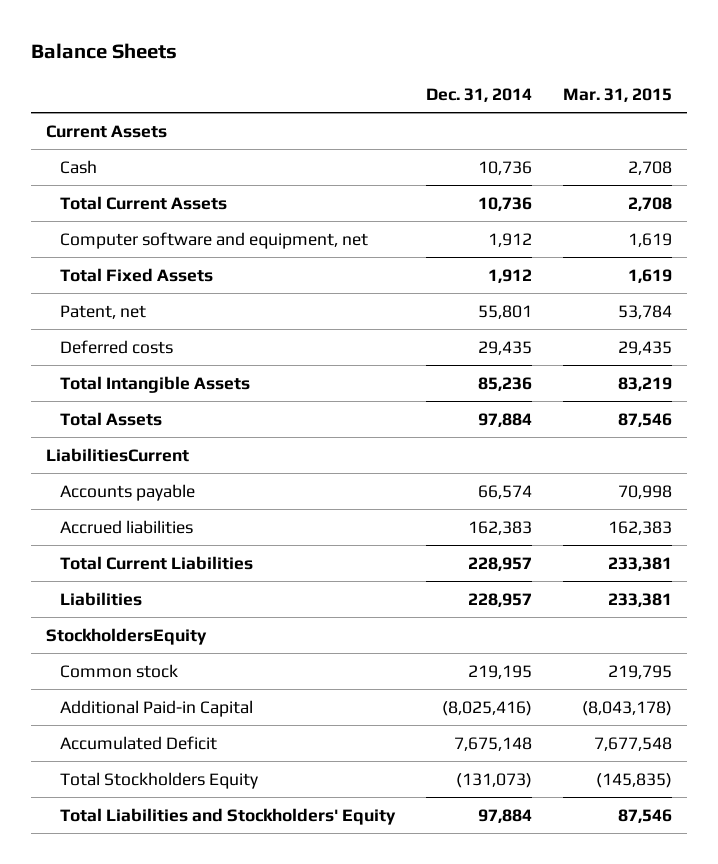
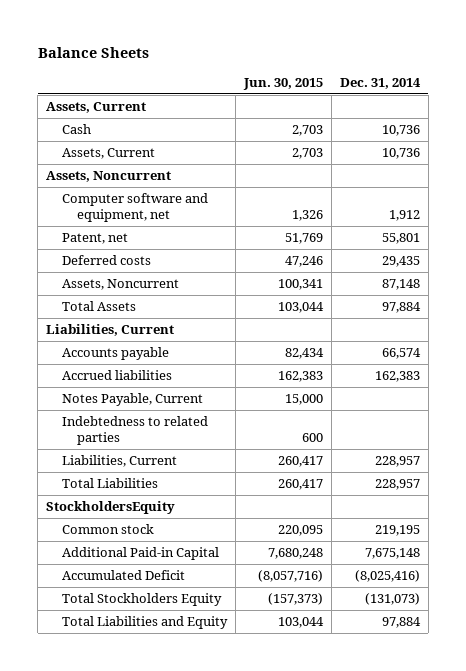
- | Dec. 31, 2014 | Mar. 31, 2015
+ | Jun. 30, 2015 | Dec. 31, 2014
- Current Assets
+ Assets, Current
- Total Current Assets | 10,736 | 2,708
+ Assets, Current | 2,703 | 10,736
+ Assets, Noncurrent
- Total Fixed Assets | 1,912 | 1,619
- Total Intangible Assets | 85,236 | 83,219
+ Assets, Noncurrent | 100,341 | 87,148
- LiabilitiesCurrent
+ Liabilities, Current
- Total Current Liabilities | 228,957 | 233,381
- Liabilities | 228,957 | 233,381
+ Notes Payable, Current | 15,000 |
+ Indebtedness to related parties | 600 |
+ Liabilities, Current | 260,417 | 228,957
+ Total Liabilities | 260,417 | 228,957
- Additional Paid-in Capital | (8,025,416) | (8,043,178)
- Accumulated Deficit | 7,675,148 | 7,677,548
+ Additional Paid-in Capital | 7,680,248 | 7,675,148
+ Accumulated Deficit | (8,057,716) | (8,025,416)
- Total Liabilities and Stockholders' Equity | 97,884 | 87,546
+ Total Liabilities and Equity | 103,044 | 97,884

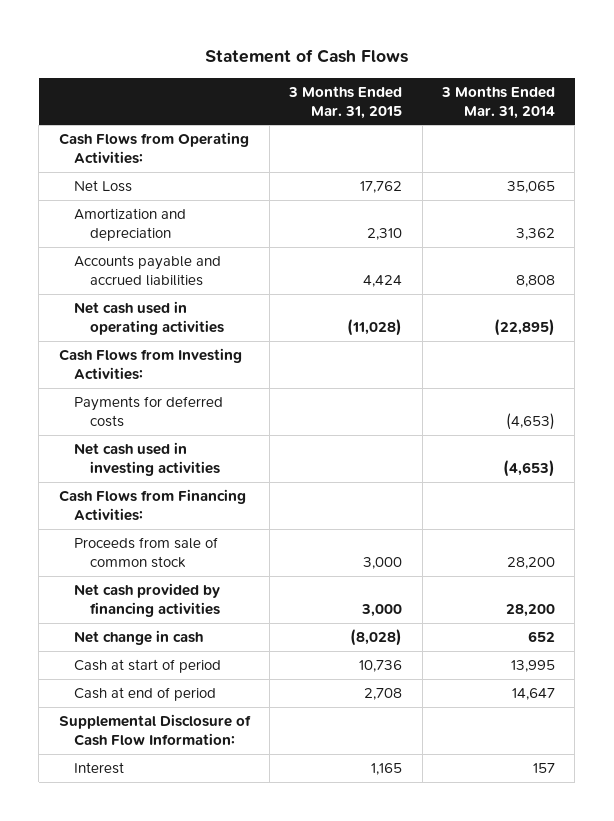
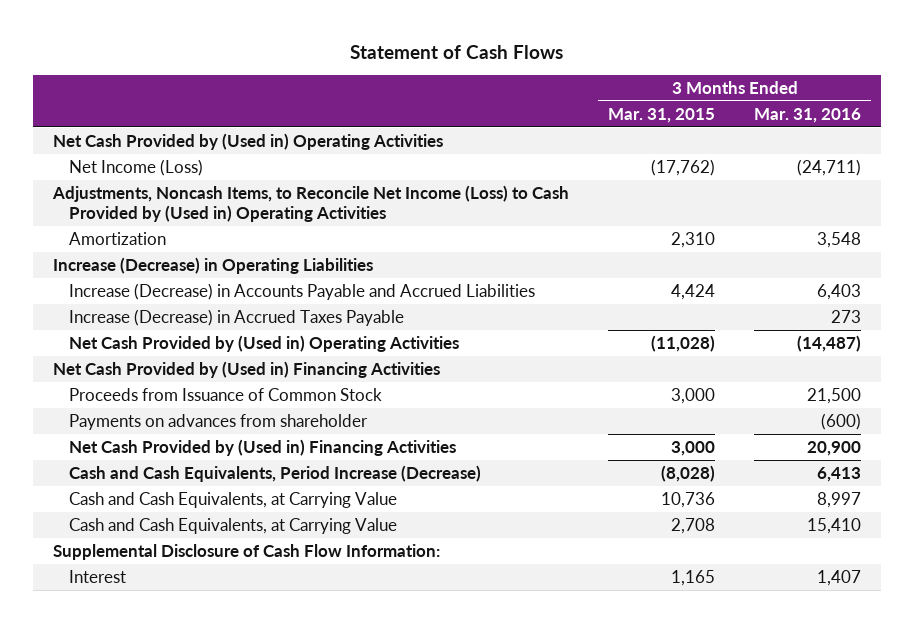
- | 3 Months Ended Mar. 31, 2015 | 3 Months Ended Mar. 31, 2014
+ | 3 Months Ended Mar. 31, 2015 | 3 Months Ended Mar. 31, 2016
- Cash Flows from Operating Activities:
- Net Loss | 17,762 | 35,065
- Amortization and depreciation | 2,310 | 3,362
- Accounts payable and accrued liabilities | 4,424 | 8,808
- Net cash used in operating activities | (11,028) | (22,895)
- Cash Flows from Investing Activities:
- Payments for deferred costs | | (4,653)
- Net cash used in investing activities | | (4,653)
- Cash Flows from Financing Activities:
- Proceeds from sale of common stock | 3,000 | 28,200
- Net cash provided by financing activities | 3,000 | 28,200
- Net change in cash | (8,028) | 652
- Cash at start of period | 10,736 | 13,995
- Cash at end of period | 2,708 | 14,647
+ Net Cash Provided by (Used in) Operating Activities
+ Net Income (Loss) | (17,762) | (24,711)
+ Adjustments, Noncash Items, to Reconcile Net Income (Loss) to Cash Provided by (Used in) Operating Activities
+ Amortization | 2,310 | 3,548
+ Increase (Decrease) in Operating Liabilities
+ Increase (Decrease) in Accounts Payable and Accrued Liabilities | 4,424 | 6,403
+ Increase (Decrease) in Accrued Taxes Payable | | 273
+ Net Cash Provided by (Used in) Operating Activities | (11,028) | (14,487)
+ Net Cash Provided by (Used in) Financing Activities
+ Proceeds from Issuance of Common Stock | 3,000 | 21,500
+ Payments on advances from shareholder | | (600)
+ Net Cash Provided by (Used in) Financing Activities | 3,000 | 20,900
+ Cash and Cash Equivalents, Period Increase (Decrease) | (8,028) | 6,413
+ Cash and Cash Equivalents, at Carrying Value | 10,736 | 8,997
+ Cash and Cash Equivalents, at Carrying Value | 2,708 | 15,410

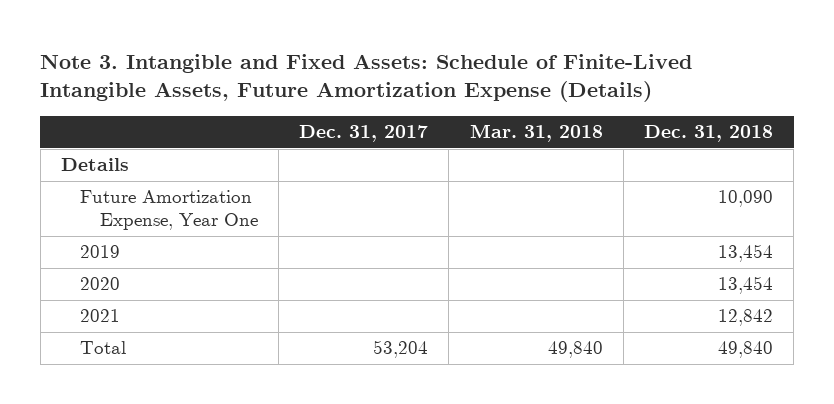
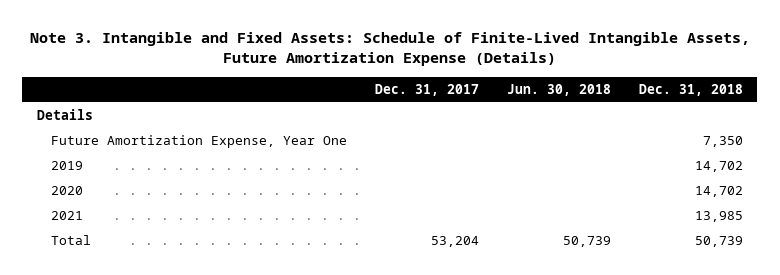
- | Dec. 31, 2017 | Mar. 31, 2018 | Dec. 31, 2018
+ | Dec. 31, 2017 | Jun. 30, 2018 | Dec. 31, 2018
- Future Amortization Expense, Year One | | | 10,090
- 2019 | | | 13,454
- 2020 | | | 13,454
- 2021 | | | 12,842
- Total | 53,204 | 49,840 | 49,840
+ Future Amortization Expense, Year One | | | 7,350
+ 2019 | | | 14,702
+ 2020 | | | 14,702
+ 2021 | | | 13,985
+ Total | 53,204 | 50,739 | 50,739

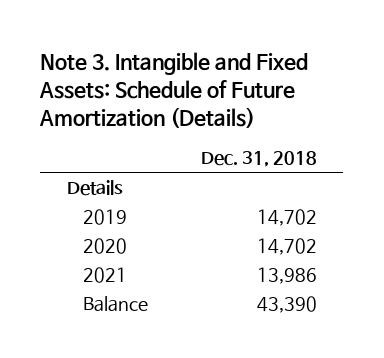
- Note 3. Intangible and Fixed Assets: Schedule of Finite-Lived Intangible Assets, Future Amortization Expense (Details)
+ Note 3. Intangible and Fixed Assets: Schedule of Future Amortization (Details)
- | Dec. 31, 2017 | Jun. 30, 2018 | Dec. 31, 2018
+ | Dec. 31, 2018
- Future Amortization Expense, Year One | | | 7,350
- 2021 | | | 13,985
- Total | 53,204 | 50,739 | 50,739
+ 2021 | 13,986
+ Balance | 43,390

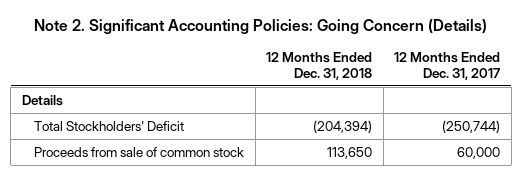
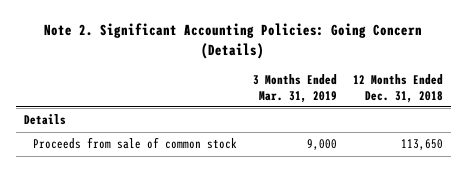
- | 12 Months Ended Dec. 31, 2018 | 12 Months Ended Dec. 31, 2017
+ | 3 Months Ended Mar. 31, 2019 | 12 Months Ended Dec. 31, 2018
- Total Stockholders' Deficit | (204,394) | (250,744)

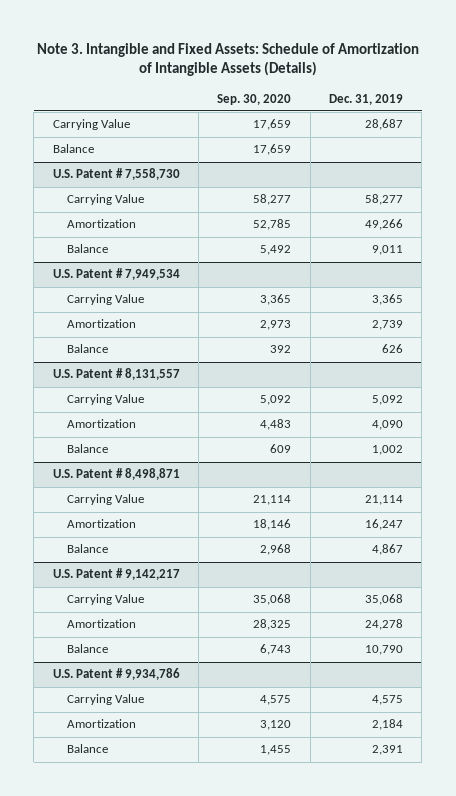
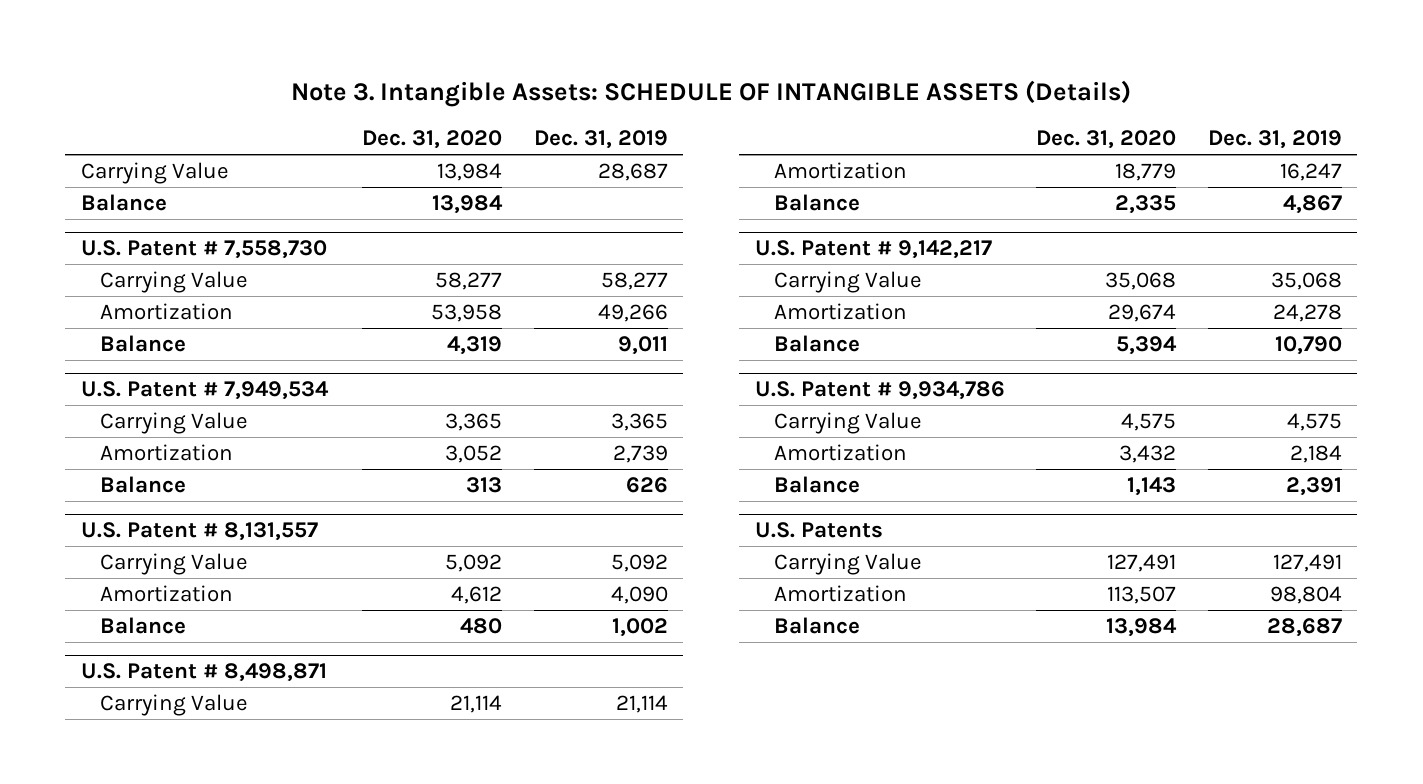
- Note 3. Intangible and Fixed Assets: Schedule of Amortization of Intangible Assets (Details)
+ Note 3. Intangible Assets: SCHEDULE OF INTANGIBLE ASSETS (Details)
- | Sep. 30, 2020 | Dec. 31, 2019
+ | Dec. 31, 2020 | Dec. 31, 2019
+ U.S. Patents
+ Carrying Value | 127,491 | 127,491
+ Amortization | 113,507 | 98,804
+ Balance | 13,984 | 28,687

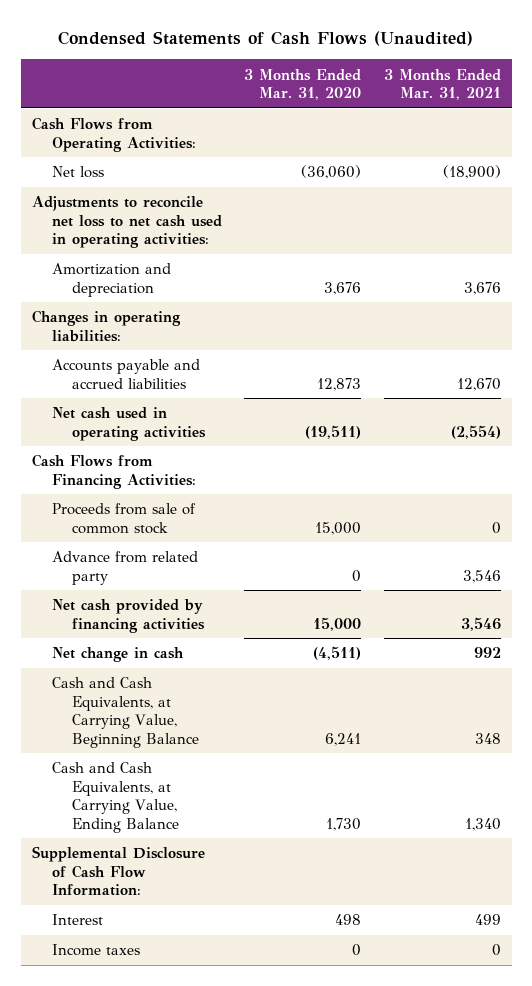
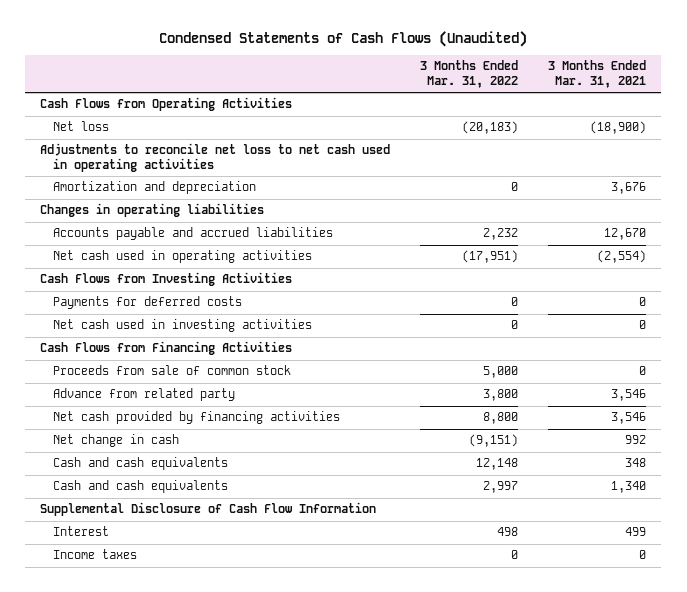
- | 3 Months Ended Mar. 31, 2020 | 3 Months Ended Mar. 31, 2021
+ | 3 Months Ended Mar. 31, 2022 | 3 Months Ended Mar. 31, 2021
- Cash Flows from Operating Activities:
+ Cash Flows from Operating Activities
- Adjustments to reconcile net loss to net cash used in operating activities:
+ Adjustments to reconcile net loss to net cash used in operating activities
- Changes in operating liabilities:
+ Changes in operating liabilities
- Cash Flows from Financing Activities:
+ Cash Flows from Investing Activities
+ Payments for deferred costs | 0 | 0
+ Net cash used in investing activities | 0 | 0
+ Cash Flows from Financing Activities
- Cash and Cash Equivalents, at Carrying Value, Beginning Balance | 6,241 | 348
- Cash and Cash Equivalents, at Carrying Value, Ending Balance | 1,730 | 1,340
- Supplemental Disclosure of Cash Flow Information:
+ Cash and cash equivalents | 12,148 | 348
+ Cash and cash equivalents | 2,997 | 1,340
+ Supplemental Disclosure of Cash Flow Information

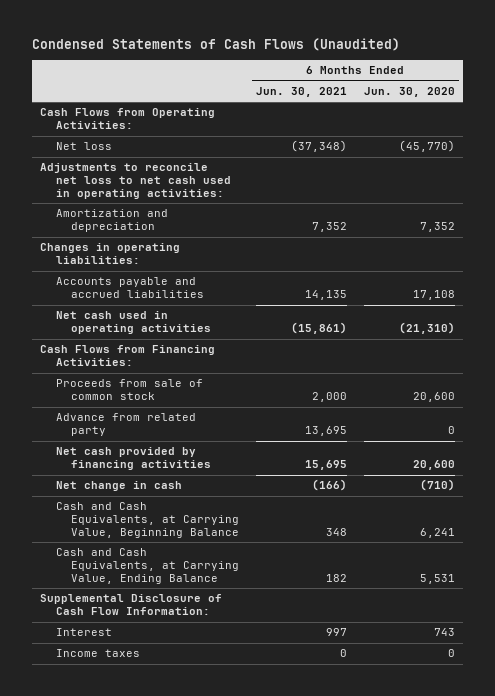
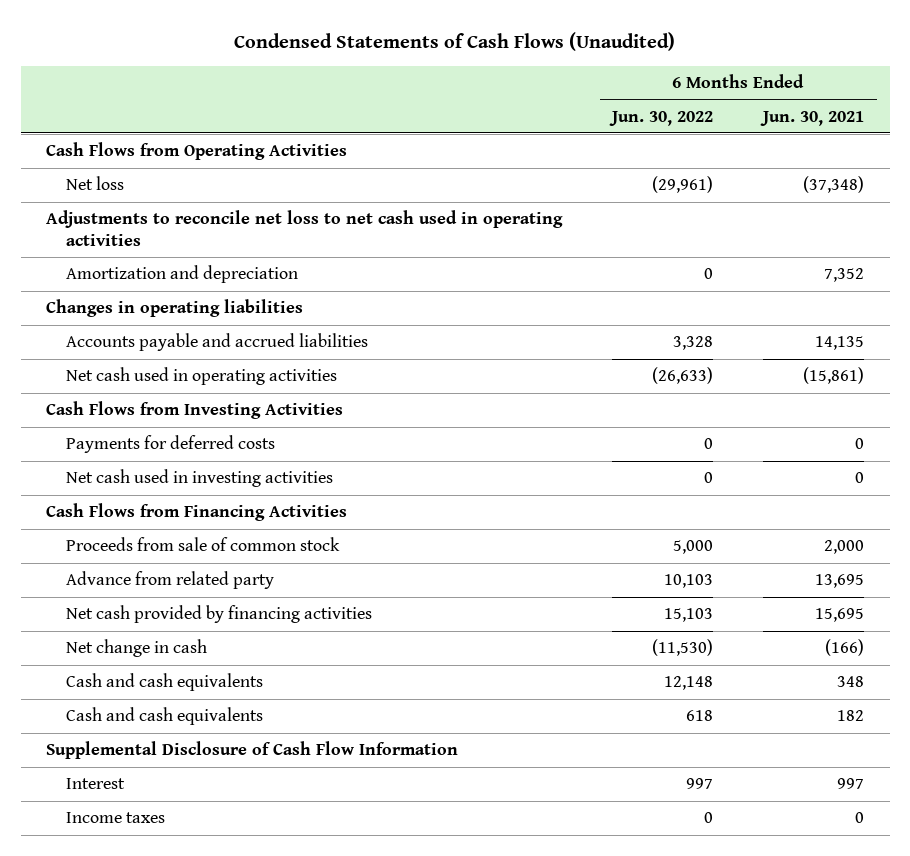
- | 6 Months Ended Jun. 30, 2021 | 6 Months Ended Jun. 30, 2020
+ | 6 Months Ended Jun. 30, 2022 | 6 Months Ended Jun. 30, 2021
- Cash Flows from Operating Activities:
+ Cash Flows from Operating Activities
- Adjustments to reconcile net loss to net cash used in operating activities:
+ Adjustments to reconcile net loss to net cash used in operating activities
- Changes in operating liabilities:
+ Changes in operating liabilities
- Cash Flows from Financing Activities:
+ Cash Flows from Investing Activities
+ Payments for deferred costs | 0 | 0
+ Net cash used in investing activities | 0 | 0
+ Cash Flows from Financing Activities
- Cash and Cash Equivalents, at Carrying Value, Beginning Balance | 348 | 6,241
- Cash and Cash Equivalents, at Carrying Value, Ending Balance | 182 | 5,531
- Supplemental Disclosure of Cash Flow Information:
+ Cash and cash equivalents | 12,148 | 348
+ Cash and cash equivalents | 618 | 182
+ Supplemental Disclosure of Cash Flow Information

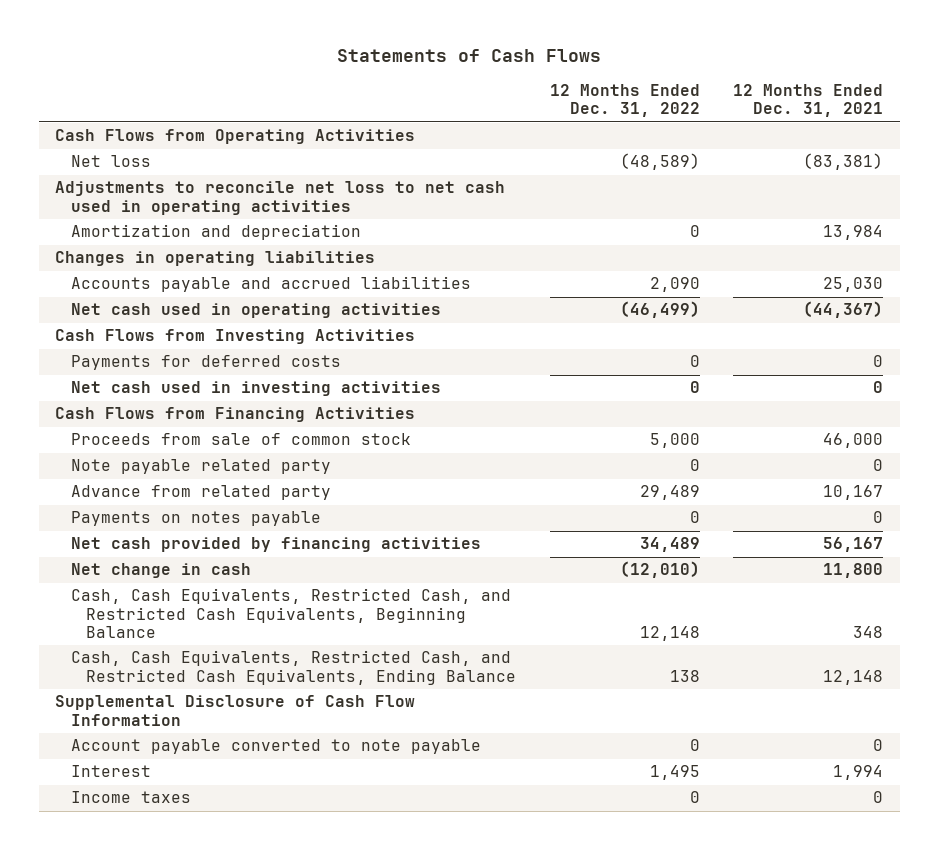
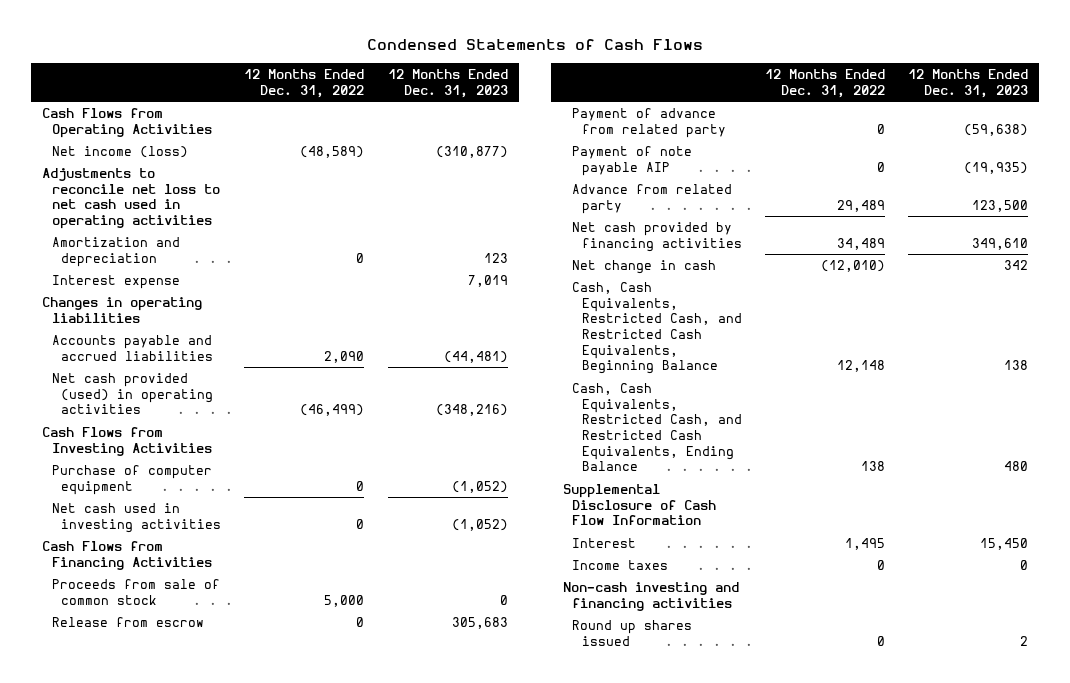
- Statements of Cash Flows
+ Condensed Statements of Cash Flows
- | 12 Months Ended Dec. 31, 2022 | 12 Months Ended Dec. 31, 2021
+ | 12 Months Ended Dec. 31, 2022 | 12 Months Ended Dec. 31, 2023
- Net loss | (48,589) | (83,381)
+ Net income (loss) | (48,589) | (310,877)
+ Interest expense | | 7,019
- Net cash used in operating activities | (46,499) | (44,367)
+ Net cash provided (used) in operating activities | (46,499) | (348,216)
- Payments for deferred costs | 0 | 0
+ Purchase of computer equipment | 0 | (1,052)
- Note payable related party | 0 | 0
+ Release from escrow | 0 | 305,683
+ Payment of advance from related party | 0 | (59,638)
+ Payment of note payable AIP | 0 | (19,935)
- Payments on notes payable | 0 | 0
- Account payable converted to note payable | 0 | 0
+ Non-cash investing and financing activities
+ Round up shares issued | 0 | 2

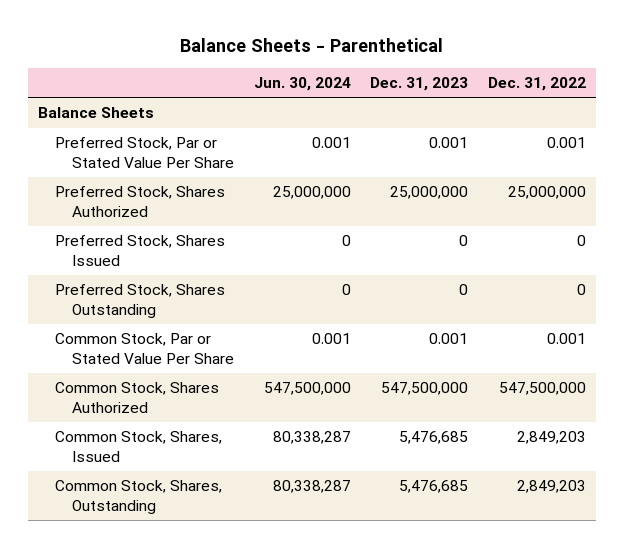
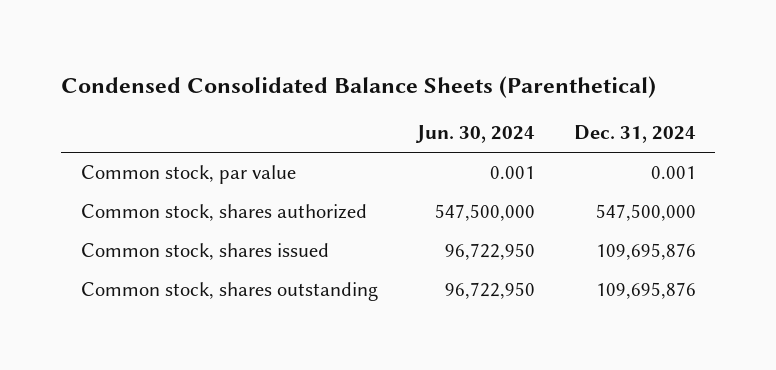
- Balance Sheets - Parenthetical
+ Condensed Consolidated Balance Sheets (Parenthetical)
- | Jun. 30, 2024 | Dec. 31, 2023 | Dec. 31, 2022
+ | Jun. 30, 2024 | Dec. 31, 2024
- Balance Sheets
- Preferred Stock, Par or Stated Value Per Share | 0.001 | 0.001 | 0.001
- Preferred Stock, Shares Authorized | 25,000,000 | 25,000,000 | 25,000,000
- Preferred Stock, Shares Issued | 0 | 0 | 0
- Preferred Stock, Shares Outstanding | 0 | 0 | 0
- Common Stock, Par or Stated Value Per Share | 0.001 | 0.001 | 0.001
- Common Stock, Shares Authorized | 547,500,000 | 547,500,000 | 547,500,000
- Common Stock, Shares, Issued | 80,338,287 | 5,476,685 | 2,849,203
- Common Stock, Shares, Outstanding | 80,338,287 | 5,476,685 | 2,849,203
+ Common stock, par value | 0.001 | 0.001
+ Common stock, shares authorized | 547,500,000 | 547,500,000
+ Common stock, shares issued | 96,722,950 | 109,695,876
+ Common stock, shares outstanding | 96,722,950 | 109,695,876

